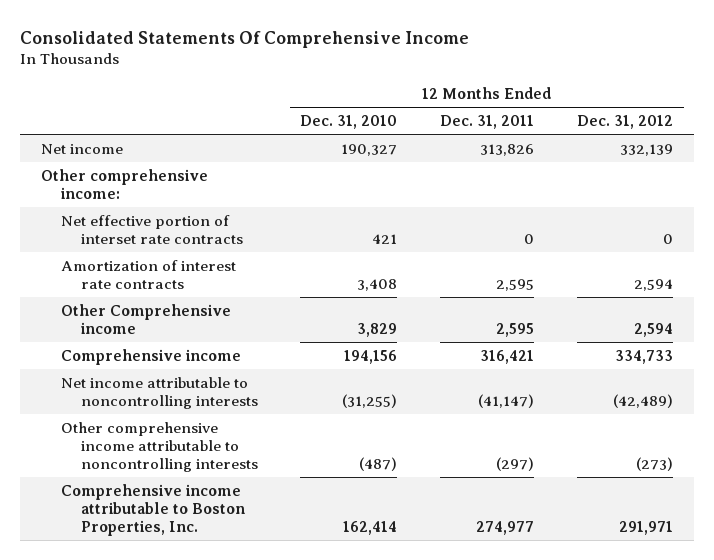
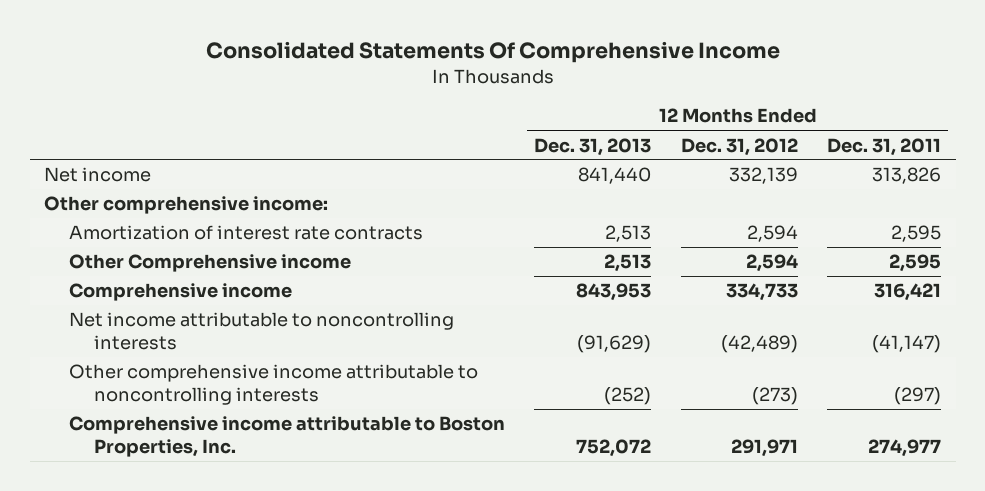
- | 12 Months Ended Dec. 31, 2010 | 12 Months Ended Dec. 31, 2011 | 12 Months Ended Dec. 31, 2012
+ | 12 Months Ended Dec. 31, 2013 | 12 Months Ended Dec. 31, 2012 | 12 Months Ended Dec. 31, 2011
- Net effective portion of interset rate contracts | 421 | 0 | 0

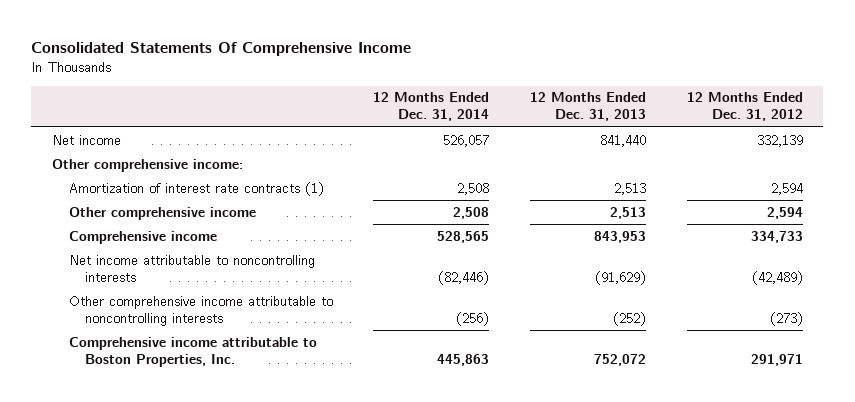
- | 12 Months Ended Dec. 31, 2013 | 12 Months Ended Dec. 31, 2012 | 12 Months Ended Dec. 31, 2011
+ | 12 Months Ended Dec. 31, 2014 | 12 Months Ended Dec. 31, 2013 | 12 Months Ended Dec. 31, 2012
- Amortization of interest rate contracts | 2,513 | 2,594 | 2,595
- Other Comprehensive income | 2,513 | 2,594 | 2,595
+ Amortization of interest rate contracts (1) | 2,508 | 2,513 | 2,594
+ Other comprehensive income | 2,508 | 2,513 | 2,594

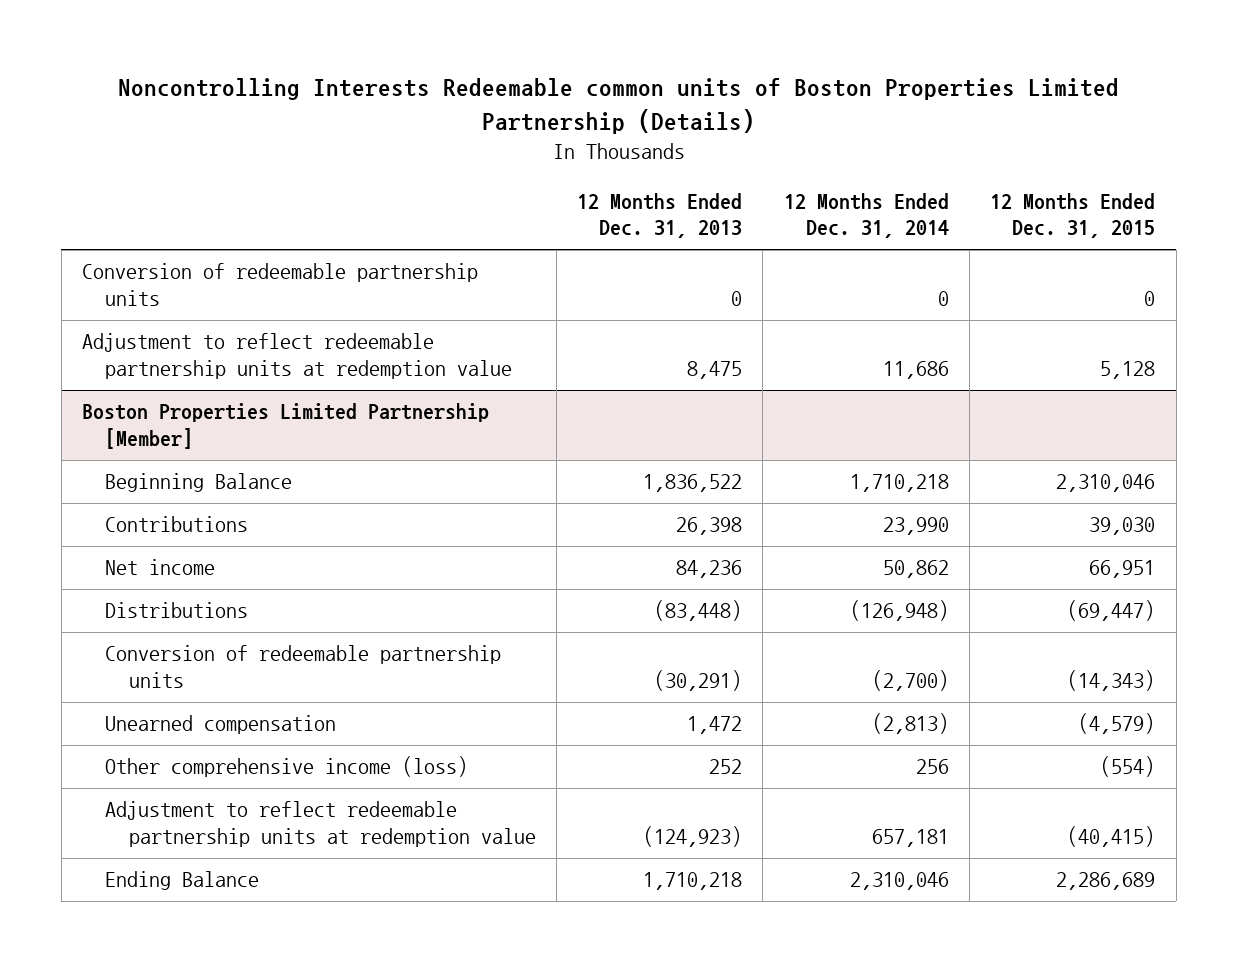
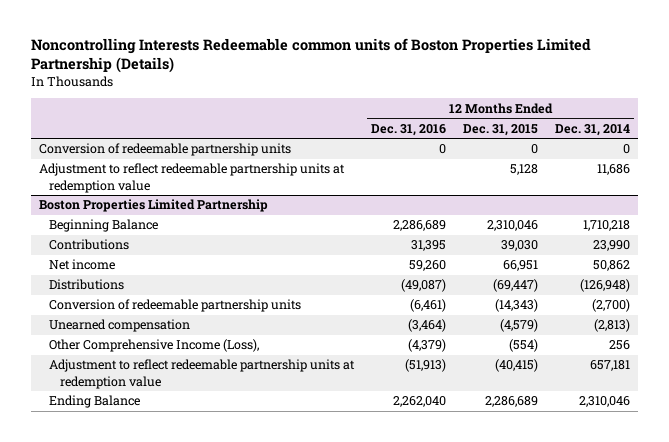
- | 12 Months Ended Dec. 31, 2013 | 12 Months Ended Dec. 31, 2014 | 12 Months Ended Dec. 31, 2015
+ | 12 Months Ended Dec. 31, 2016 | 12 Months Ended Dec. 31, 2015 | 12 Months Ended Dec. 31, 2014
- Boston Properties Limited Partnership [Member]
+ Boston Properties Limited Partnership
- Other comprehensive income (loss) | 252 | 256 | (554)
+ Other Comprehensive Income (Loss), | (4,379) | (554) | 256

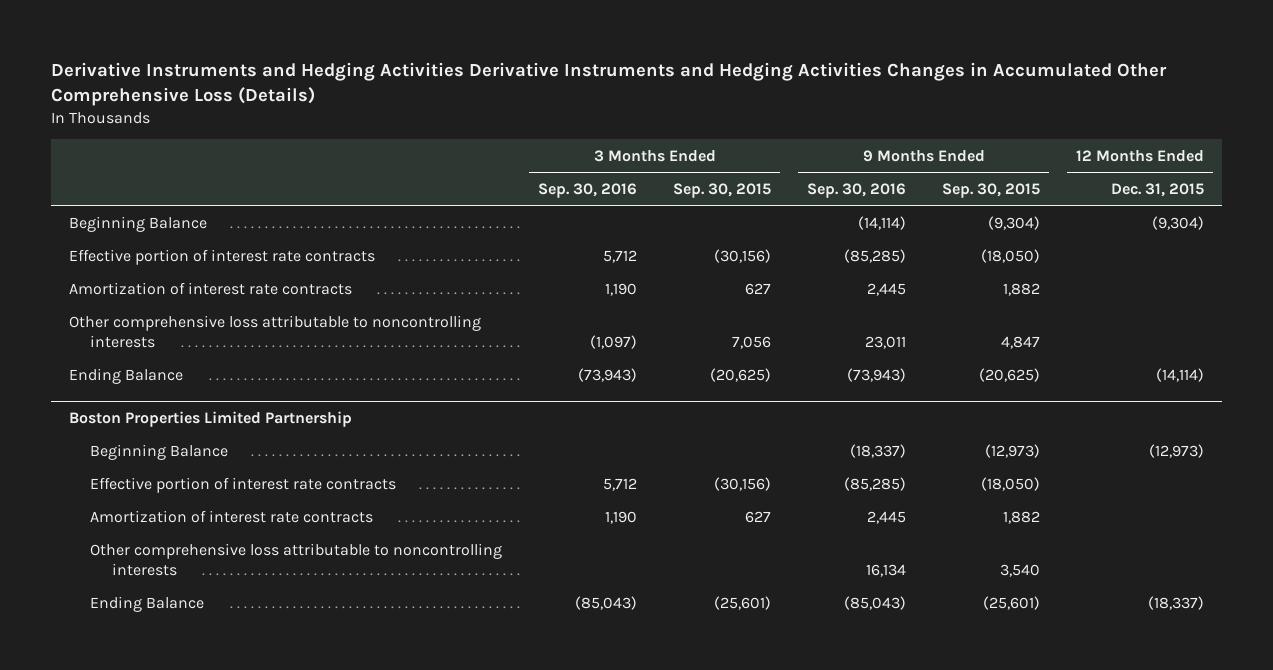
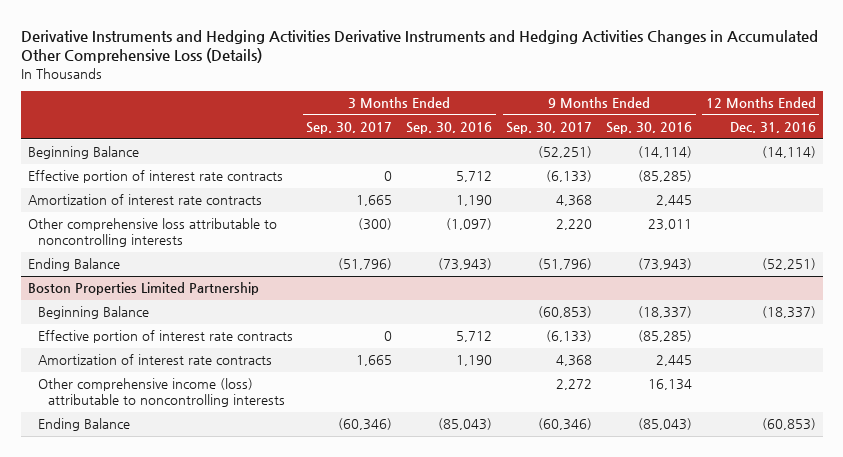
- | 3 Months Ended Sep. 30, 2016 | 3 Months Ended Sep. 30, 2015 | 9 Months Ended Sep. 30, 2016 | 9 Months Ended Sep. 30, 2015 | 12 Months Ended Dec. 31, 2015
+ | 3 Months Ended Sep. 30, 2017 | 3 Months Ended Sep. 30, 2016 | 9 Months Ended Sep. 30, 2017 | 9 Months Ended Sep. 30, 2016 | 12 Months Ended Dec. 31, 2016
@ Boston Properties Limited Partnership
- Other comprehensive loss attributable to noncontrolling interests | | | 16,134 | 3,540 |
+ Other comprehensive income (loss) attributable to noncontrolling interests | | | 2,272 | 16,134 |

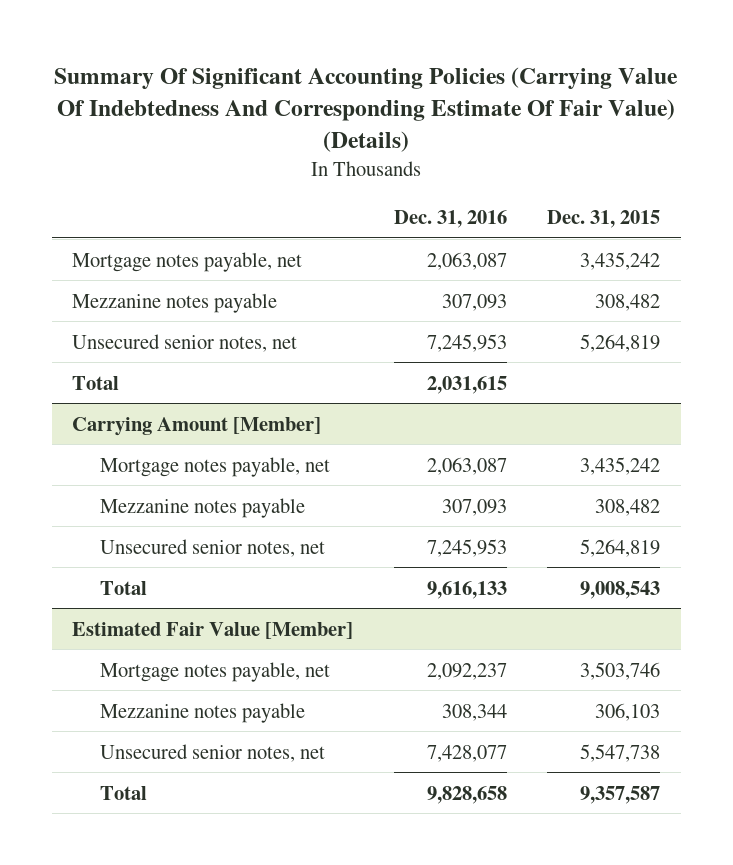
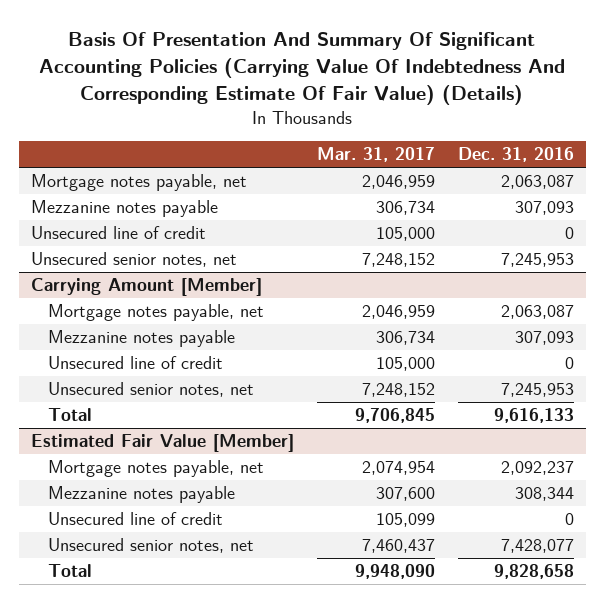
- Summary Of Significant Accounting Policies (Carrying Value Of Indebtedness And Corresponding Estimate Of Fair Value) (Details)
+ Basis Of Presentation And Summary Of Significant Accounting Policies (Carrying Value Of Indebtedness And Corresponding Estimate Of Fair Value) (Details)
- | Dec. 31, 2016 | Dec. 31, 2015
+ | Mar. 31, 2017 | Dec. 31, 2016
+ Unsecured line of credit | 105,000 | 0
- Total | 2,031,615 |
@ Carrying Amount [Member]
+ Unsecured line of credit | 105,000 | 0
@ Estimated Fair Value [Member]
+ Unsecured line of credit | 105,099 | 0

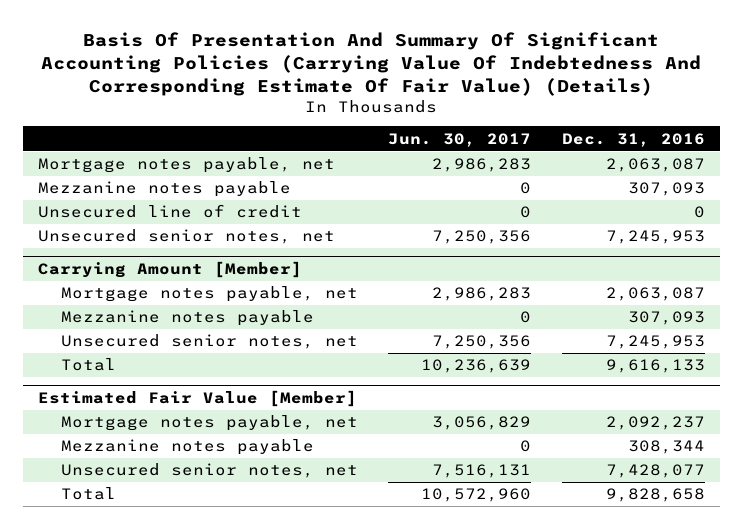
- | Mar. 31, 2017 | Dec. 31, 2016
+ | Jun. 30, 2017 | Dec. 31, 2016
@ Carrying Amount [Member]
- Unsecured line of credit | 105,000 | 0
@ Estimated Fair Value [Member]
- Unsecured line of credit | 105,099 | 0

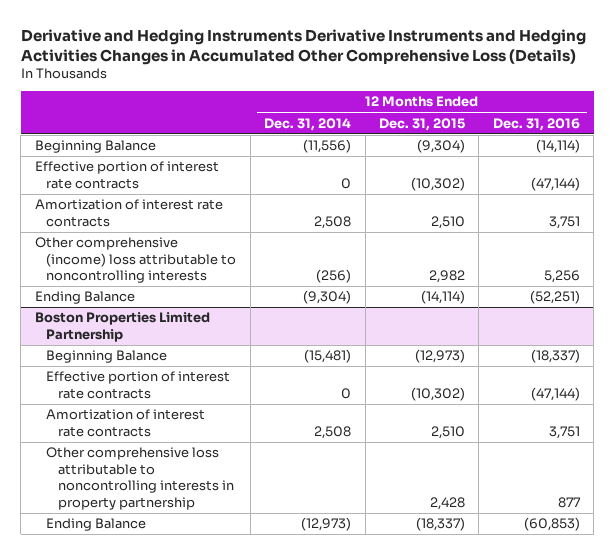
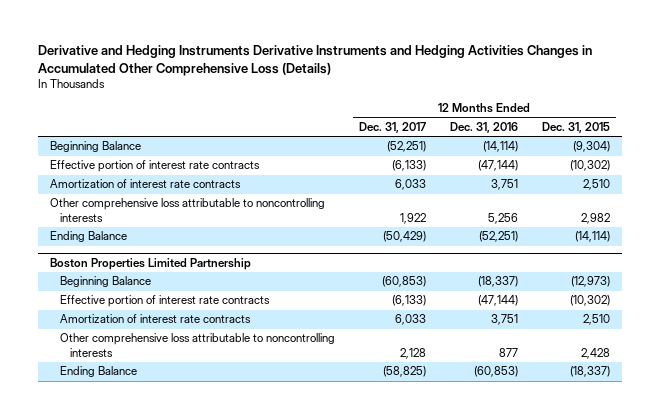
- | 12 Months Ended Dec. 31, 2014 | 12 Months Ended Dec. 31, 2015 | 12 Months Ended Dec. 31, 2016
+ | 12 Months Ended Dec. 31, 2017 | 12 Months Ended Dec. 31, 2016 | 12 Months Ended Dec. 31, 2015
- Other comprehensive (income) loss attributable to noncontrolling interests | (256) | 2,982 | 5,256
+ Other comprehensive loss attributable to noncontrolling interests | 1,922 | 5,256 | 2,982
@ Boston Properties Limited Partnership
- Other comprehensive loss attributable to noncontrolling interests in property partnership | | 2,428 | 877
+ Other comprehensive loss attributable to noncontrolling interests | 2,128 | 877 | 2,428

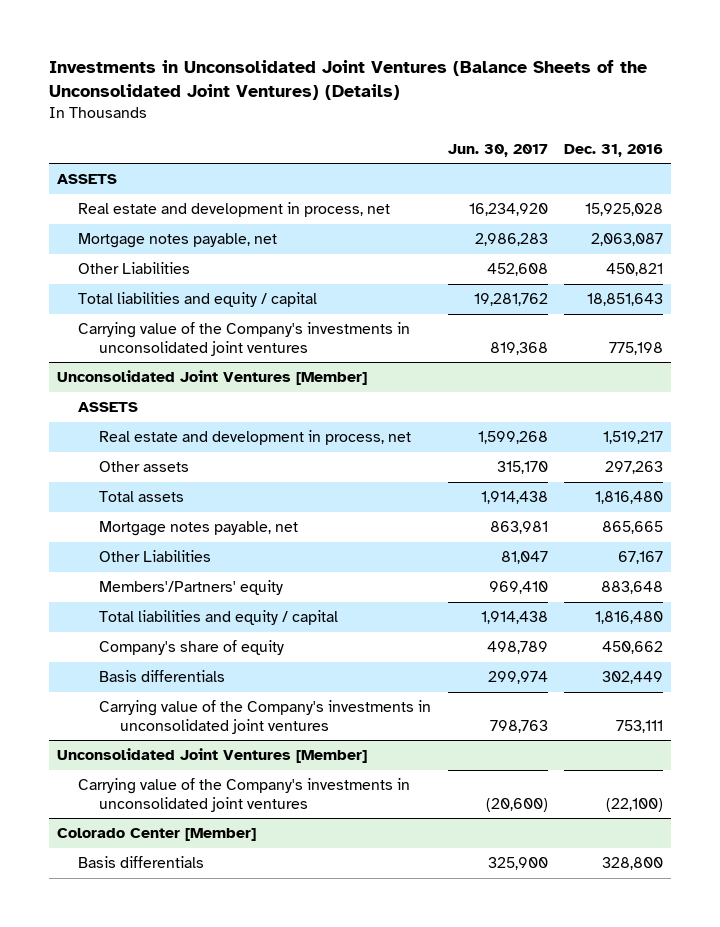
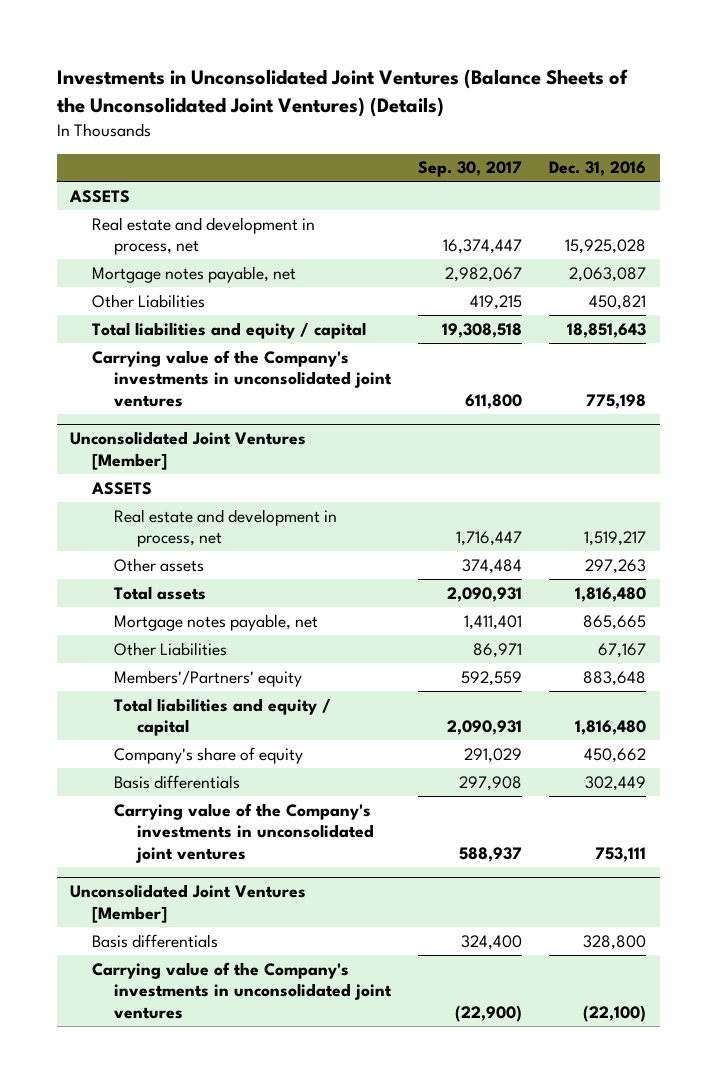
- | Jun. 30, 2017 | Dec. 31, 2016
+ | Sep. 30, 2017 | Dec. 31, 2016
- Colorado Center [Member]
@ Unconsolidated Joint Ventures [Member]
moved down: Carrying value of the Company's investments in unconsolidated joint ventures | (22,900) | (22,100)

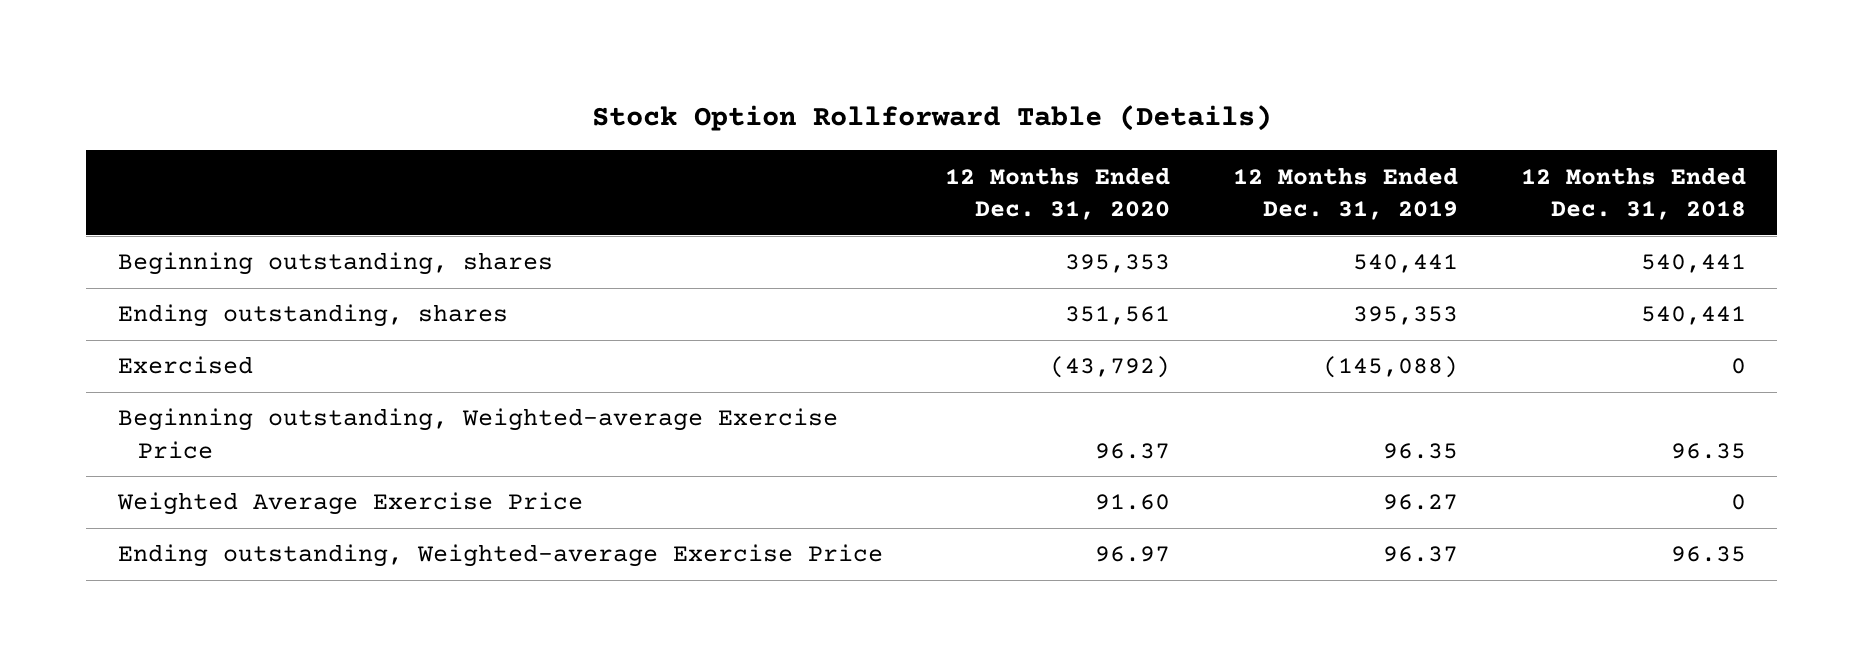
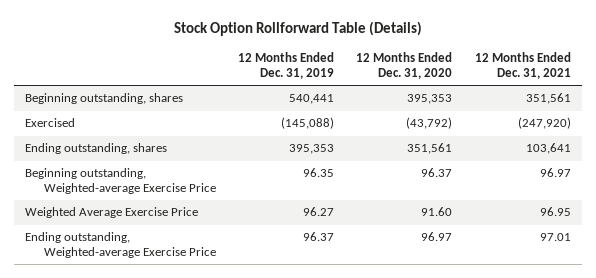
- | 12 Months Ended Dec. 31, 2020 | 12 Months Ended Dec. 31, 2019 | 12 Months Ended Dec. 31, 2018
+ | 12 Months Ended Dec. 31, 2019 | 12 Months Ended Dec. 31, 2020 | 12 Months Ended Dec. 31, 2021
moved down: Ending outstanding, shares | 395,353 | 351,561 | 103,641

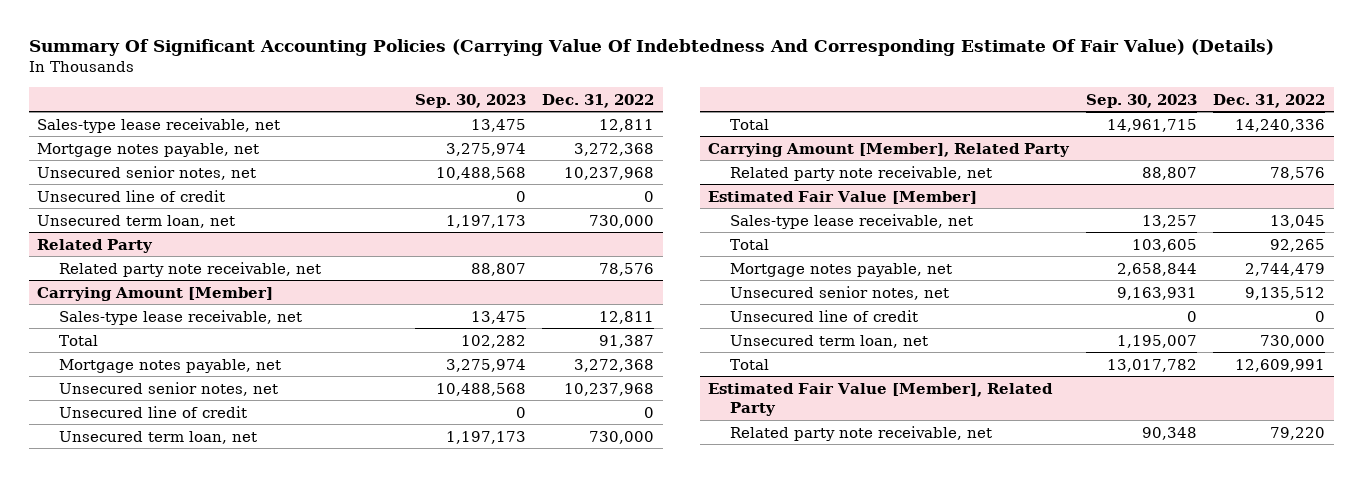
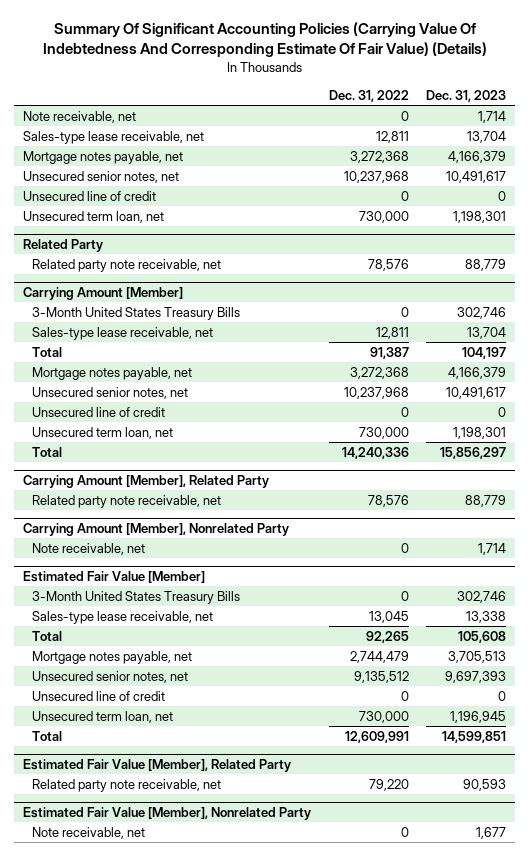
- | Sep. 30, 2023 | Dec. 31, 2022
+ | Dec. 31, 2022 | Dec. 31, 2023
+ Note receivable, net | 0 | 1,714
@ Carrying Amount [Member]
+ 3-Month United States Treasury Bills | 0 | 302,746
+ Carrying Amount [Member], Nonrelated Party
+ Note receivable, net | 0 | 1,714
@ Estimated Fair Value [Member]
+ 3-Month United States Treasury Bills | 0 | 302,746
+ Estimated Fair Value [Member], Nonrelated Party
+ Note receivable, net | 0 | 1,677

